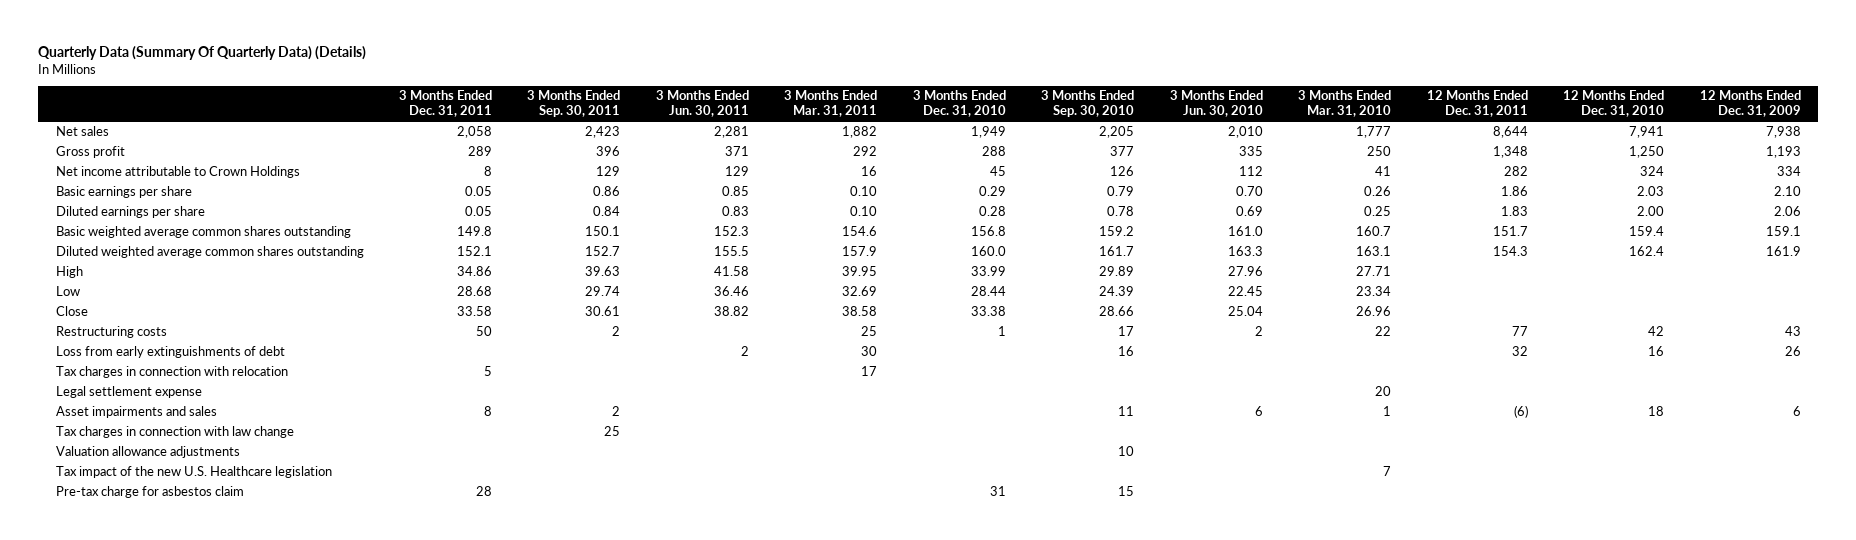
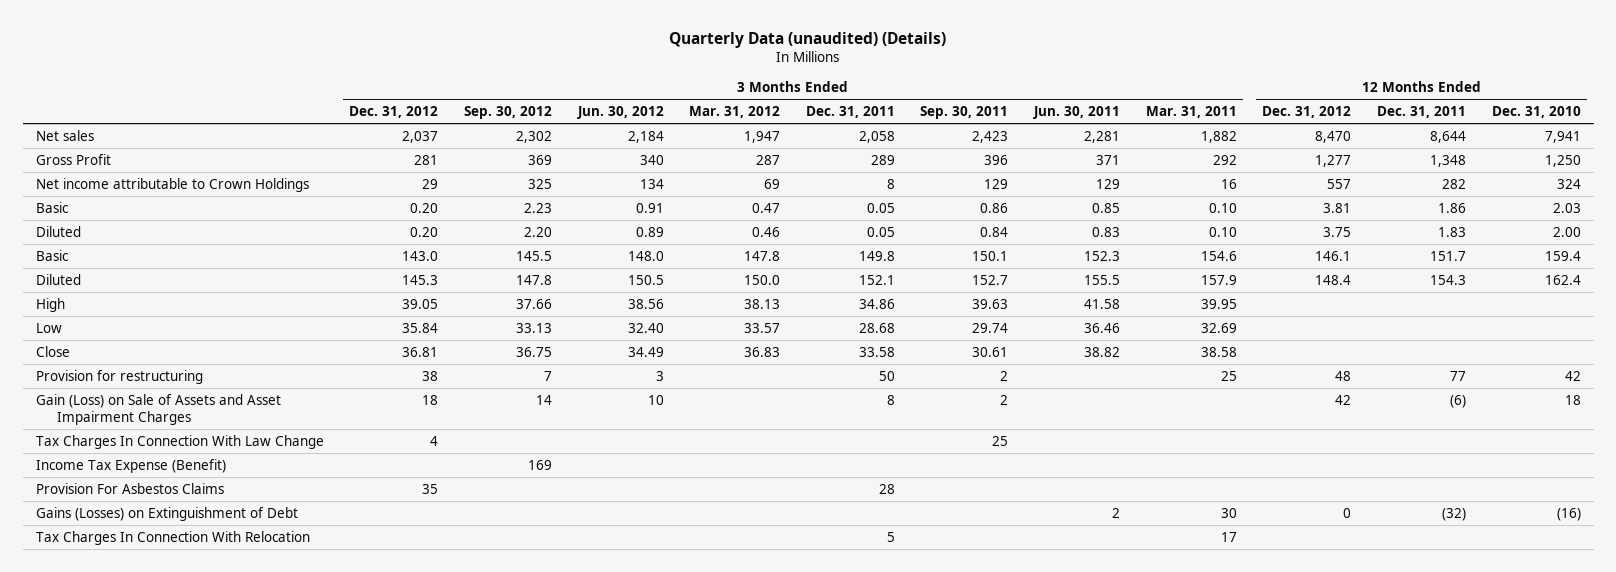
- Quarterly Data (Summary Of Quarterly Data) (Details)
+ Quarterly Data (unaudited) (Details)
- | 3 Months Ended Dec. 31, 2011 | 3 Months Ended Sep. 30, 2011 | 3 Months Ended Jun. 30, 2011 | 3 Months Ended Mar. 31, 2011 | 3 Months Ended Dec. 31, 2010 | 3 Months Ended Sep. 30, 2010 | 3 Months Ended Jun. 30, 2010 | 3 Months Ended Mar. 31, 2010 | 12 Months Ended Dec. 31, 2011 | 12 Months Ended Dec. 31, 2010 | 12 Months Ended Dec. 31, 2009
+ | 3 Months Ended Dec. 31, 2012 | 3 Months Ended Sep. 30, 2012 | 3 Months Ended Jun. 30, 2012 | 3 Months Ended Mar. 31, 2012 | 3 Months Ended Dec. 31, 2011 | 3 Months Ended Sep. 30, 2011 | 3 Months Ended Jun. 30, 2011 | 3 Months Ended Mar. 31, 2011 | 12 Months Ended Dec. 31, 2012 | 12 Months Ended Dec. 31, 2011 | 12 Months Ended Dec. 31, 2010
- Gross profit | 289 | 396 | 371 | 292 | 288 | 377 | 335 | 250 | 1,348 | 1,250 | 1,193
+ Gross Profit | 281 | 369 | 340 | 287 | 289 | 396 | 371 | 292 | 1,277 | 1,348 | 1,250
- Basic earnings per share | 0.05 | 0.86 | 0.85 | 0.10 | 0.29 | 0.79 | 0.70 | 0.26 | 1.86 | 2.03 | 2.10
- Diluted earnings per share | 0.05 | 0.84 | 0.83 | 0.10 | 0.28 | 0.78 | 0.69 | 0.25 | 1.83 | 2.00 | 2.06
- Basic weighted average common shares outstanding | 149.8 | 150.1 | 152.3 | 154.6 | 156.8 | 159.2 | 161.0 | 160.7 | 151.7 | 159.4 | 159.1
- Diluted weighted average common shares outstanding | 152.1 | 152.7 | 155.5 | 157.9 | 160.0 | 161.7 | 163.3 | 163.1 | 154.3 | 162.4 | 161.9
+ Basic | 0.20 | 2.23 | 0.91 | 0.47 | 0.05 | 0.86 | 0.85 | 0.10 | 3.81 | 1.86 | 2.03
+ Diluted | 0.20 | 2.20 | 0.89 | 0.46 | 0.05 | 0.84 | 0.83 | 0.10 | 3.75 | 1.83 | 2.00
+ Basic | 143.0 | 145.5 | 148.0 | 147.8 | 149.8 | 150.1 | 152.3 | 154.6 | 146.1 | 151.7 | 159.4
+ Diluted | 145.3 | 147.8 | 150.5 | 150.0 | 152.1 | 152.7 | 155.5 | 157.9 | 148.4 | 154.3 | 162.4
- Restructuring costs | 50 | 2 | | 25 | 1 | 17 | 2 | 22 | 77 | 42 | 43
- Loss from early extinguishments of debt | | | 2 | 30 | | 16 | | | 32 | 16 | 26
- Tax charges in connection with relocation | 5 | | | 17 | | | | | | |
- Legal settlement expense | | | | | | | | 20 | | |
- Asset impairments and sales | 8 | 2 | | | | 11 | 6 | 1 | (6) | 18 | 6
- Tax charges in connection with law change | | 25 | | | | | | | | |
- Valuation allowance adjustments | | | | | | 10 | | | | |
- Tax impact of the new U.S. Healthcare legislation | | | | | | | | 7 | | |
- Pre-tax charge for asbestos claim | 28 | | | | 31 | 15 | | | | |
+ Provision for restructuring | 38 | 7 | 3 | | 50 | 2 | | 25 | 48 | 77 | 42
+ Gain (Loss) on Sale of Assets and Asset Impairment Charges | 18 | 14 | 10 | | 8 | 2 | | | 42 | (6) | 18
+ Tax Charges In Connection With Law Change | 4 | | | | | 25 | | | | |
+ Income Tax Expense (Benefit) | | 169 | | | | | | | | |
+ Provision For Asbestos Claims | 35 | | | | 28 | | | | | |
+ Gains (Losses) on Extinguishment of Debt | | | | | | | 2 | 30 | 0 | (32) | (16)
+ Tax Charges In Connection With Relocation | | | | | 5 | | | 17 | | |

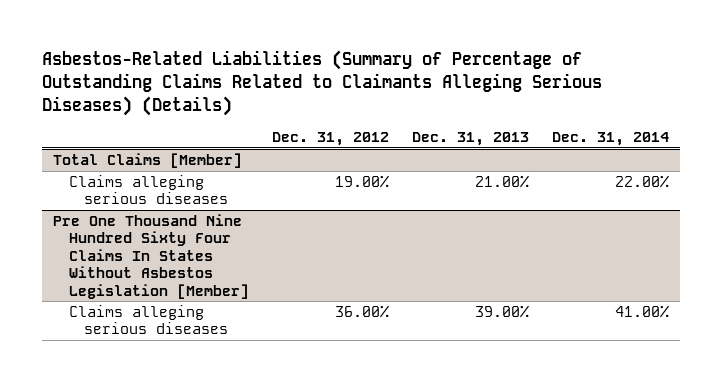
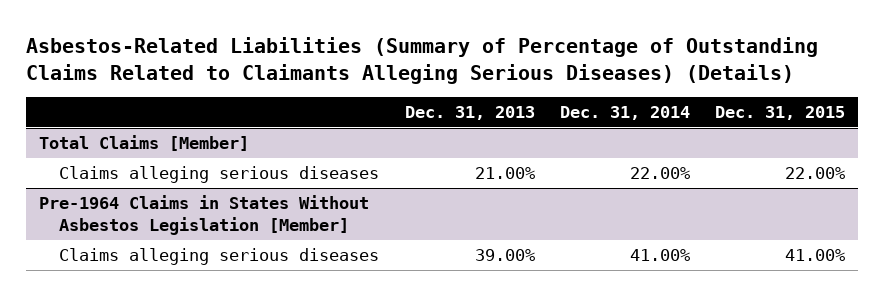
- | Dec. 31, 2012 | Dec. 31, 2013 | Dec. 31, 2014
+ | Dec. 31, 2013 | Dec. 31, 2014 | Dec. 31, 2015
- Pre One Thousand Nine Hundred Sixty Four Claims In States Without Asbestos Legislation [Member]
+ Pre-1964 Claims in States Without Asbestos Legislation [Member]

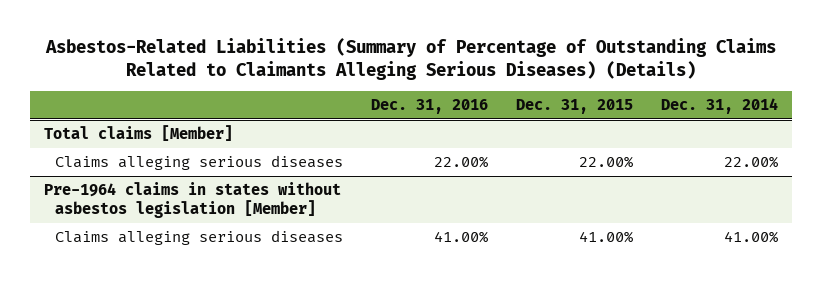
- | Dec. 31, 2013 | Dec. 31, 2014 | Dec. 31, 2015
+ | Dec. 31, 2016 | Dec. 31, 2015 | Dec. 31, 2014
- Total Claims [Member]
+ Total claims [Member]
- Pre-1964 Claims in States Without Asbestos Legislation [Member]
+ Pre-1964 claims in states without asbestos legislation [Member]

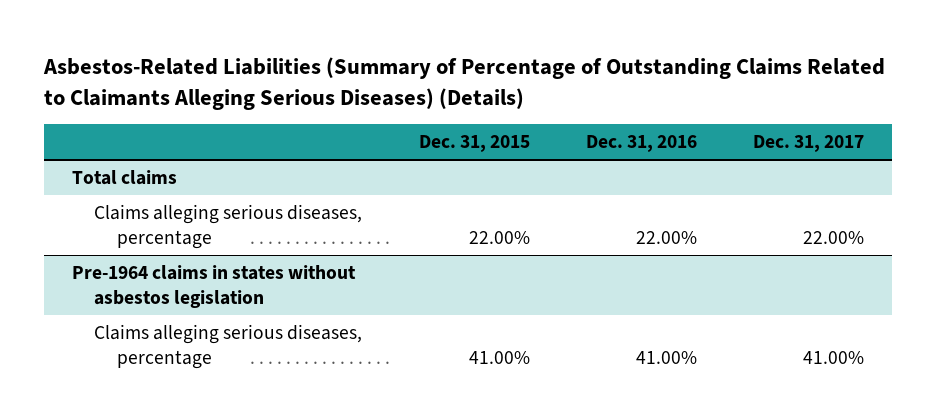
- | Dec. 31, 2016 | Dec. 31, 2015 | Dec. 31, 2014
+ | Dec. 31, 2015 | Dec. 31, 2016 | Dec. 31, 2017
- Total claims [Member]
- Claims alleging serious diseases | 22.00% | 22.00% | 22.00%
- Pre-1964 claims in states without asbestos legislation [Member]
- Claims alleging serious diseases | 41.00% | 41.00% | 41.00%
+ Total claims
+ Claims alleging serious diseases, percentage | 22.00% | 22.00% | 22.00%
+ Pre-1964 claims in states without asbestos legislation
+ Claims alleging serious diseases, percentage | 41.00% | 41.00% | 41.00%

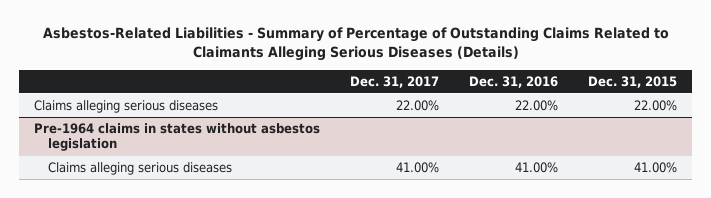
- Asbestos-Related Liabilities (Summary of Percentage of Outstanding Claims Related to Claimants Alleging Serious Diseases) (Details)
+ Asbestos-Related Liabilities - Summary of Percentage of Outstanding Claims Related to Claimants Alleging Serious Diseases (Details)
- | Dec. 31, 2015 | Dec. 31, 2016 | Dec. 31, 2017
+ | Dec. 31, 2017 | Dec. 31, 2016 | Dec. 31, 2015
- Total claims
- Claims alleging serious diseases, percentage | 22.00% | 22.00% | 22.00%
+ Claims alleging serious diseases | 22.00% | 22.00% | 22.00%
@ Pre-1964 claims in states without asbestos legislation
- Claims alleging serious diseases, percentage | 41.00% | 41.00% | 41.00%
+ Claims alleging serious diseases | 41.00% | 41.00% | 41.00%

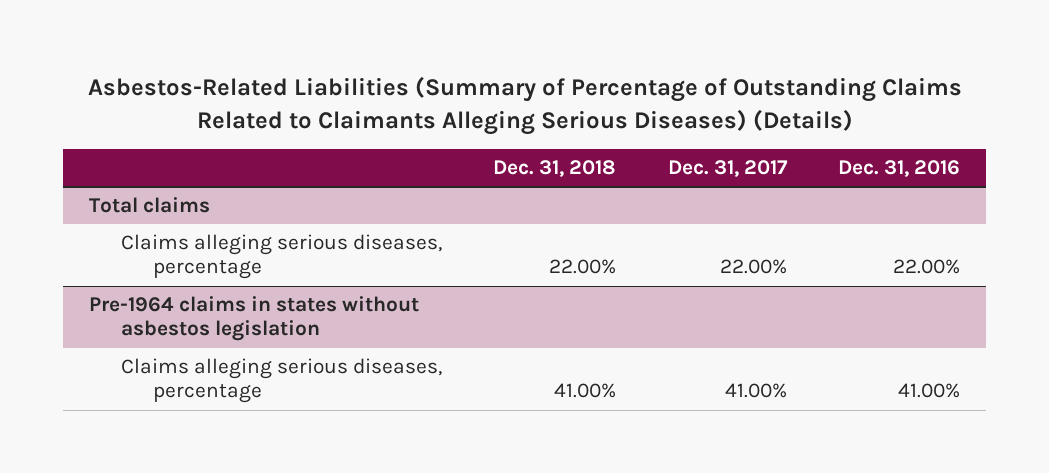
- Asbestos-Related Liabilities - Summary of Percentage of Outstanding Claims Related to Claimants Alleging Serious Diseases (Details)
+ Asbestos-Related Liabilities (Summary of Percentage of Outstanding Claims Related to Claimants Alleging Serious Diseases) (Details)
- | Dec. 31, 2017 | Dec. 31, 2016 | Dec. 31, 2015
+ | Dec. 31, 2018 | Dec. 31, 2017 | Dec. 31, 2016
- Claims alleging serious diseases | 22.00% | 22.00% | 22.00%
+ Total claims
+ Claims alleging serious diseases, percentage | 22.00% | 22.00% | 22.00%
@ Pre-1964 claims in states without asbestos legislation
- Claims alleging serious diseases | 41.00% | 41.00% | 41.00%
+ Claims alleging serious diseases, percentage | 41.00% | 41.00% | 41.00%

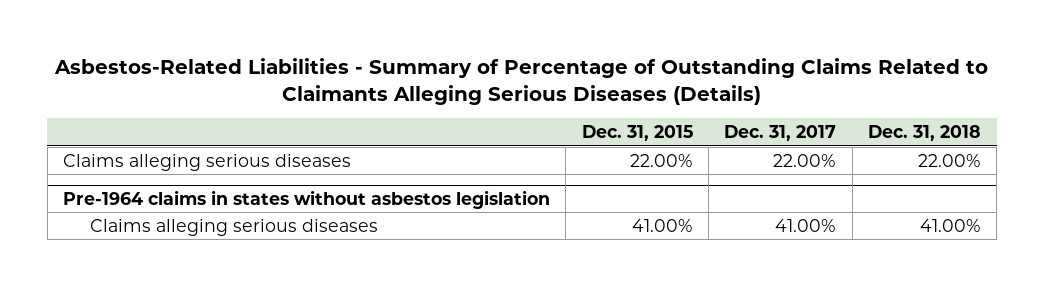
- Asbestos-Related Liabilities (Summary of Percentage of Outstanding Claims Related to Claimants Alleging Serious Diseases) (Details)
+ Asbestos-Related Liabilities - Summary of Percentage of Outstanding Claims Related to Claimants Alleging Serious Diseases (Details)
- | Dec. 31, 2018 | Dec. 31, 2017 | Dec. 31, 2016
+ | Dec. 31, 2015 | Dec. 31, 2017 | Dec. 31, 2018
- Total claims
- Claims alleging serious diseases, percentage | 22.00% | 22.00% | 22.00%
+ Claims alleging serious diseases | 22.00% | 22.00% | 22.00%
@ Pre-1964 claims in states without asbestos legislation
- Claims alleging serious diseases, percentage | 41.00% | 41.00% | 41.00%
+ Claims alleging serious diseases | 41.00% | 41.00% | 41.00%

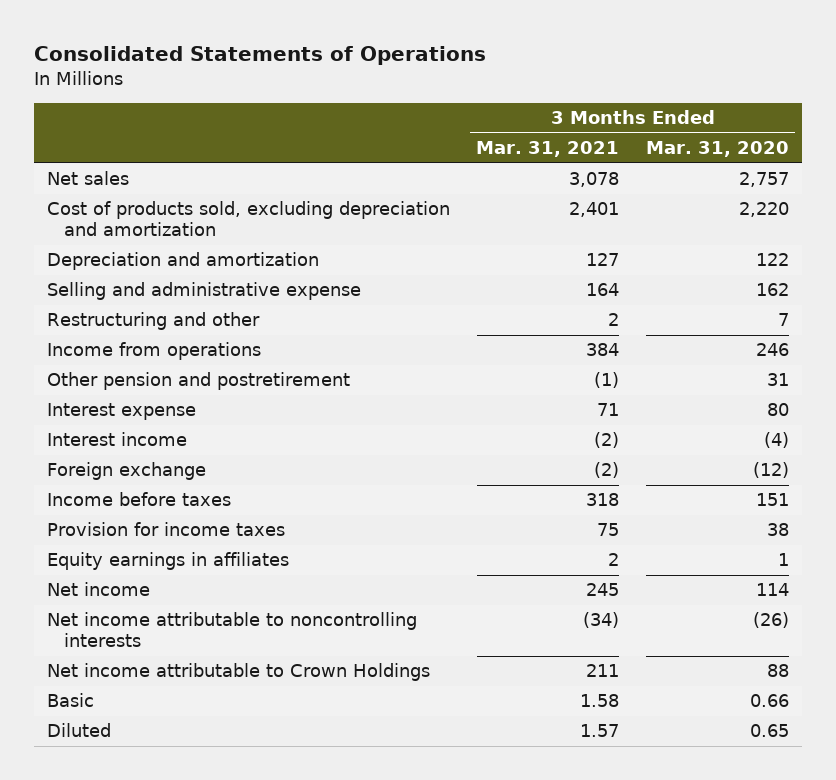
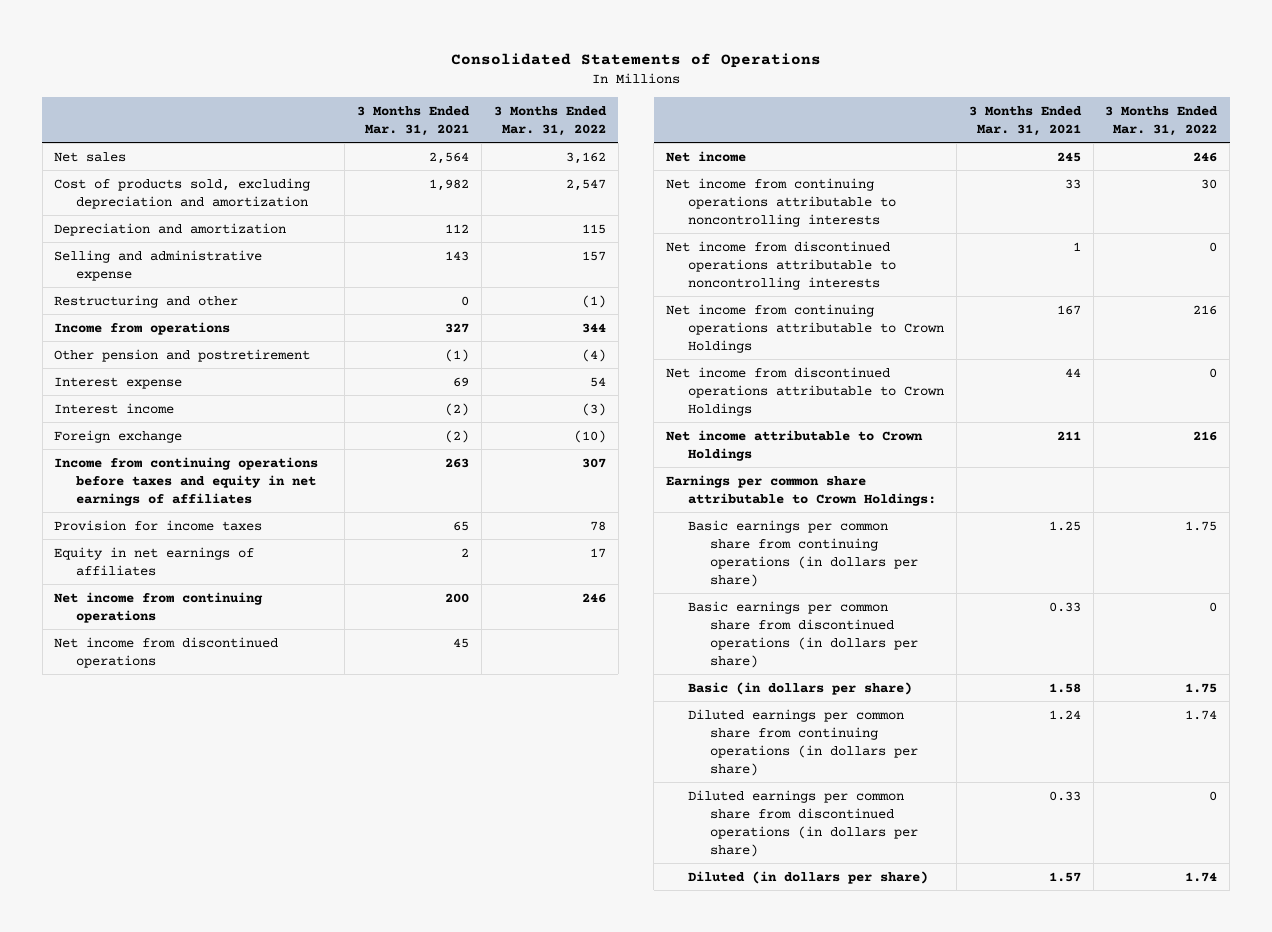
- | 3 Months Ended Mar. 31, 2021 | 3 Months Ended Mar. 31, 2020
+ | 3 Months Ended Mar. 31, 2021 | 3 Months Ended Mar. 31, 2022
- Net sales | 3,078 | 2,757
- Cost of products sold, excluding depreciation and amortization | 2,401 | 2,220
- Depreciation and amortization | 127 | 122
- Selling and administrative expense | 164 | 162
- Restructuring and other | 2 | 7
- Income from operations | 384 | 246
+ Net sales | 2,564 | 3,162
+ Cost of products sold, excluding depreciation and amortization | 1,982 | 2,547
+ Depreciation and amortization | 112 | 115
+ Selling and administrative expense | 143 | 157
+ Restructuring and other | 0 | (1)
+ Income from operations | 327 | 344
- Interest expense | 71 | 80
+ Interest expense | 69 | 54
- Income before taxes | 318 | 151
- Provision for income taxes | 75 | 38
- Equity earnings in affiliates | 2 | 1
+ Income from continuing operations before taxes and equity in net earnings of affiliates | 263 | 307
+ Provision for income taxes | 65 | 78
+ Equity in net earnings of affiliates | 2 | 17
+ Net income from continuing operations | 200 | 246
+ Net income from discontinued operations | 45 |
- Net income attributable to noncontrolling interests | (34) | (26)
+ Net income from continuing operations attributable to noncontrolling interests | 33 | 30
+ Net income from discontinued operations attributable to noncontrolling interests | 1 | 0
+ Net income from continuing operations attributable to Crown Holdings | 167 | 216
+ Net income from discontinued operations attributable to Crown Holdings | 44 | 0
- Basic | 1.58 | 0.66
- Diluted | 1.57 | 0.65
+ Earnings per common share attributable to Crown Holdings:
+ Basic earnings per common share from continuing operations (in dollars per share) | 1.25 | 1.75
+ Basic earnings per common share from discontinued operations (in dollars per share) | 0.33 | 0
+ Basic (in dollars per share) | 1.58 | 1.75
+ Diluted earnings per common share from continuing operations (in dollars per share) | 1.24 | 1.74
+ Diluted earnings per common share from discontinued operations (in dollars per share) | 0.33 | 0
+ Diluted (in dollars per share) | 1.57 | 1.74

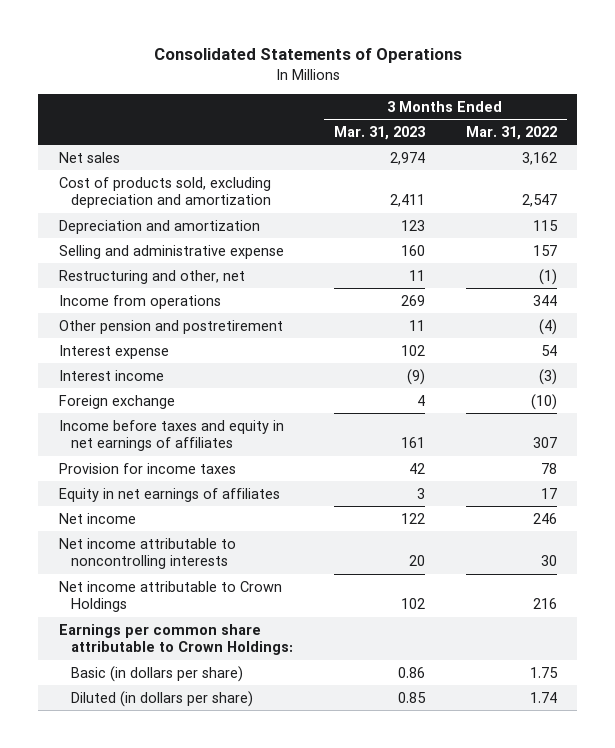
- | 3 Months Ended Mar. 31, 2021 | 3 Months Ended Mar. 31, 2022
+ | 3 Months Ended Mar. 31, 2023 | 3 Months Ended Mar. 31, 2022
- Restructuring and other | 0 | (1)
+ Restructuring and other, net | 11 | (1)
- Income from continuing operations before taxes and equity in net earnings of affiliates | 263 | 307
+ Income before taxes and equity in net earnings of affiliates | 161 | 307
- Net income from continuing operations | 200 | 246
- Net income from discontinued operations | 45 |
- Net income from continuing operations attributable to noncontrolling interests | 33 | 30
- Net income from discontinued operations attributable to noncontrolling interests | 1 | 0
- Net income from continuing operations attributable to Crown Holdings | 167 | 216
- Net income from discontinued operations attributable to Crown Holdings | 44 | 0
+ Net income attributable to noncontrolling interests | 20 | 30
- Basic earnings per common share from continuing operations (in dollars per share) | 1.25 | 1.75
- Basic earnings per common share from discontinued operations (in dollars per share) | 0.33 | 0
- Diluted earnings per common share from continuing operations (in dollars per share) | 1.24 | 1.74
- Diluted earnings per common share from discontinued operations (in dollars per share) | 0.33 | 0

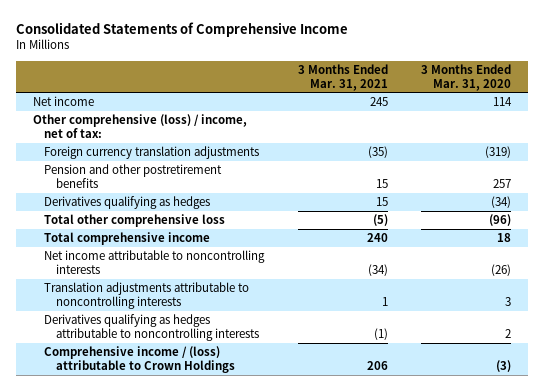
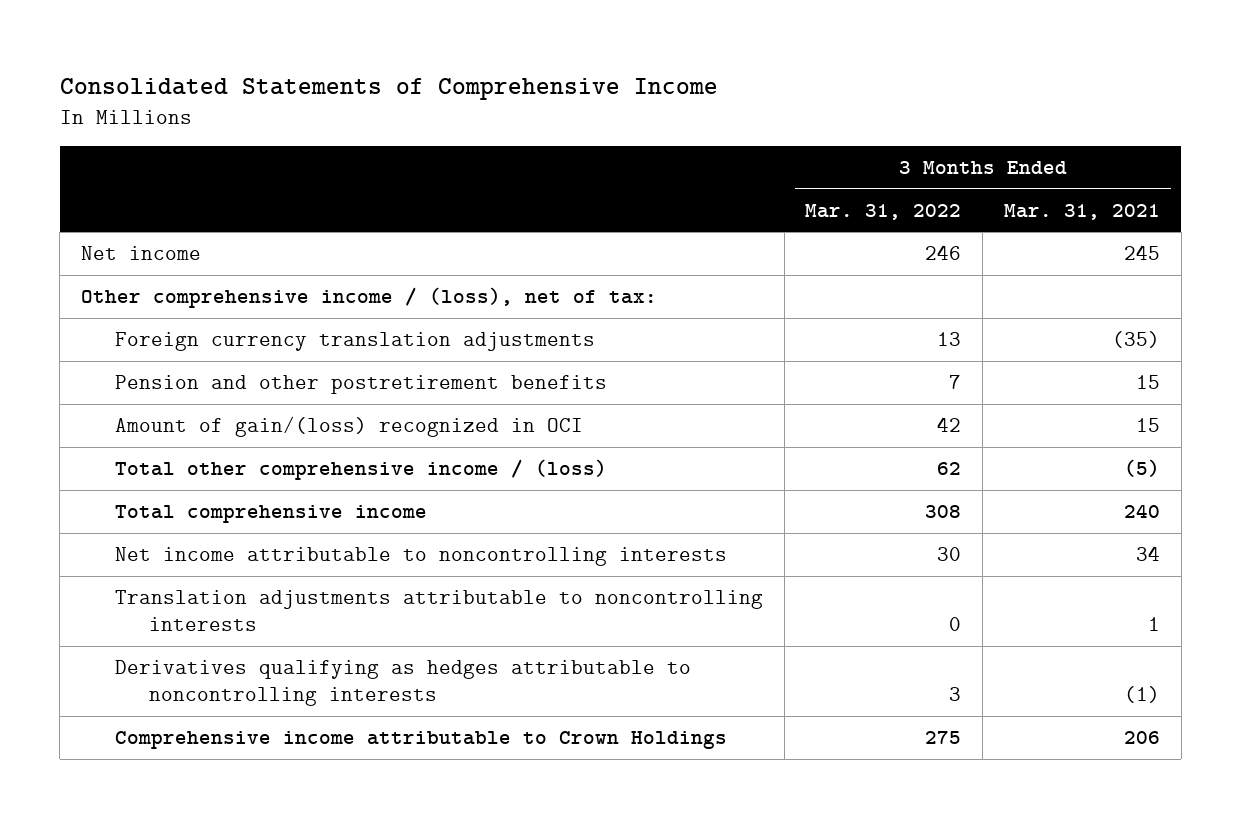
- | 3 Months Ended Mar. 31, 2021 | 3 Months Ended Mar. 31, 2020
+ | 3 Months Ended Mar. 31, 2022 | 3 Months Ended Mar. 31, 2021
- Other comprehensive (loss) / income, net of tax:
+ Other comprehensive income / (loss), net of tax:
- Derivatives qualifying as hedges | 15 | (34)
- Total other comprehensive loss | (5) | (96)
+ Amount of gain/(loss) recognized in OCI | 42 | 15
+ Total other comprehensive income / (loss) | 62 | (5)
- Net income attributable to noncontrolling interests | (34) | (26)
+ Net income attributable to noncontrolling interests | 30 | 34
- Comprehensive income / (loss) attributable to Crown Holdings | 206 | (3)
+ Comprehensive income attributable to Crown Holdings | 275 | 206

